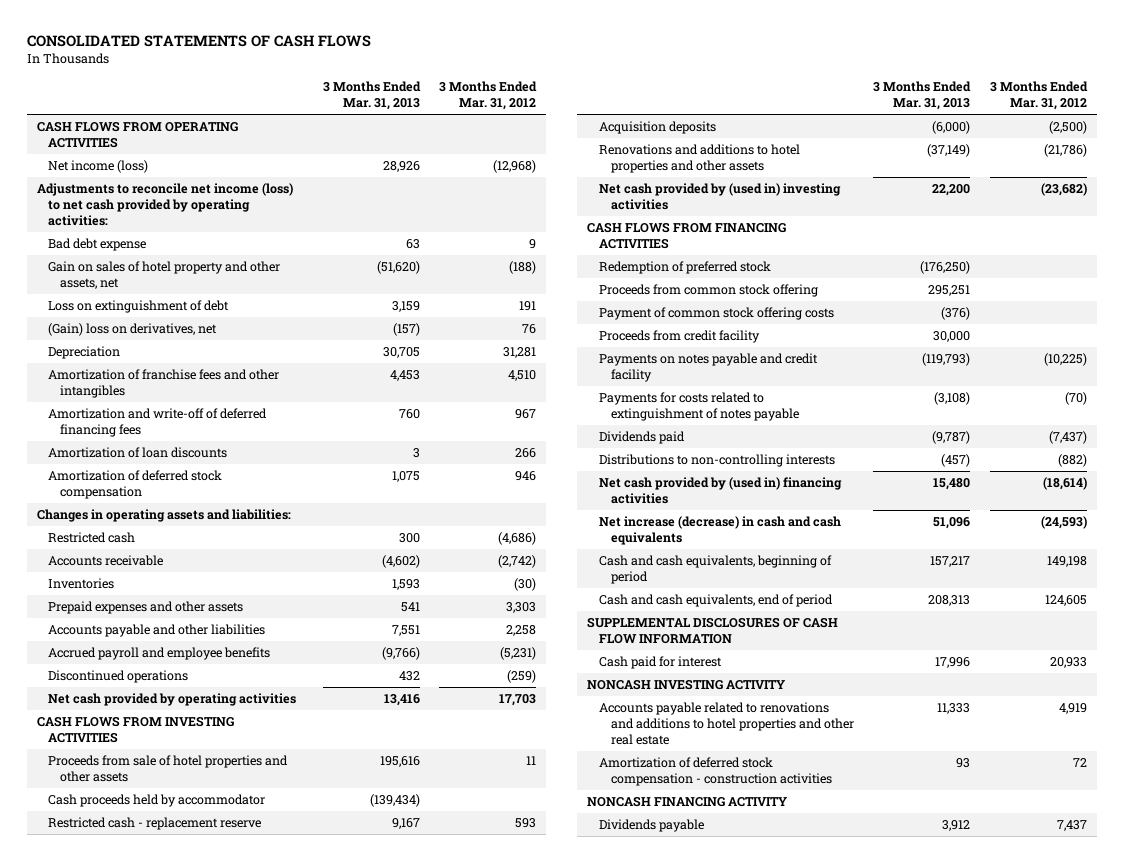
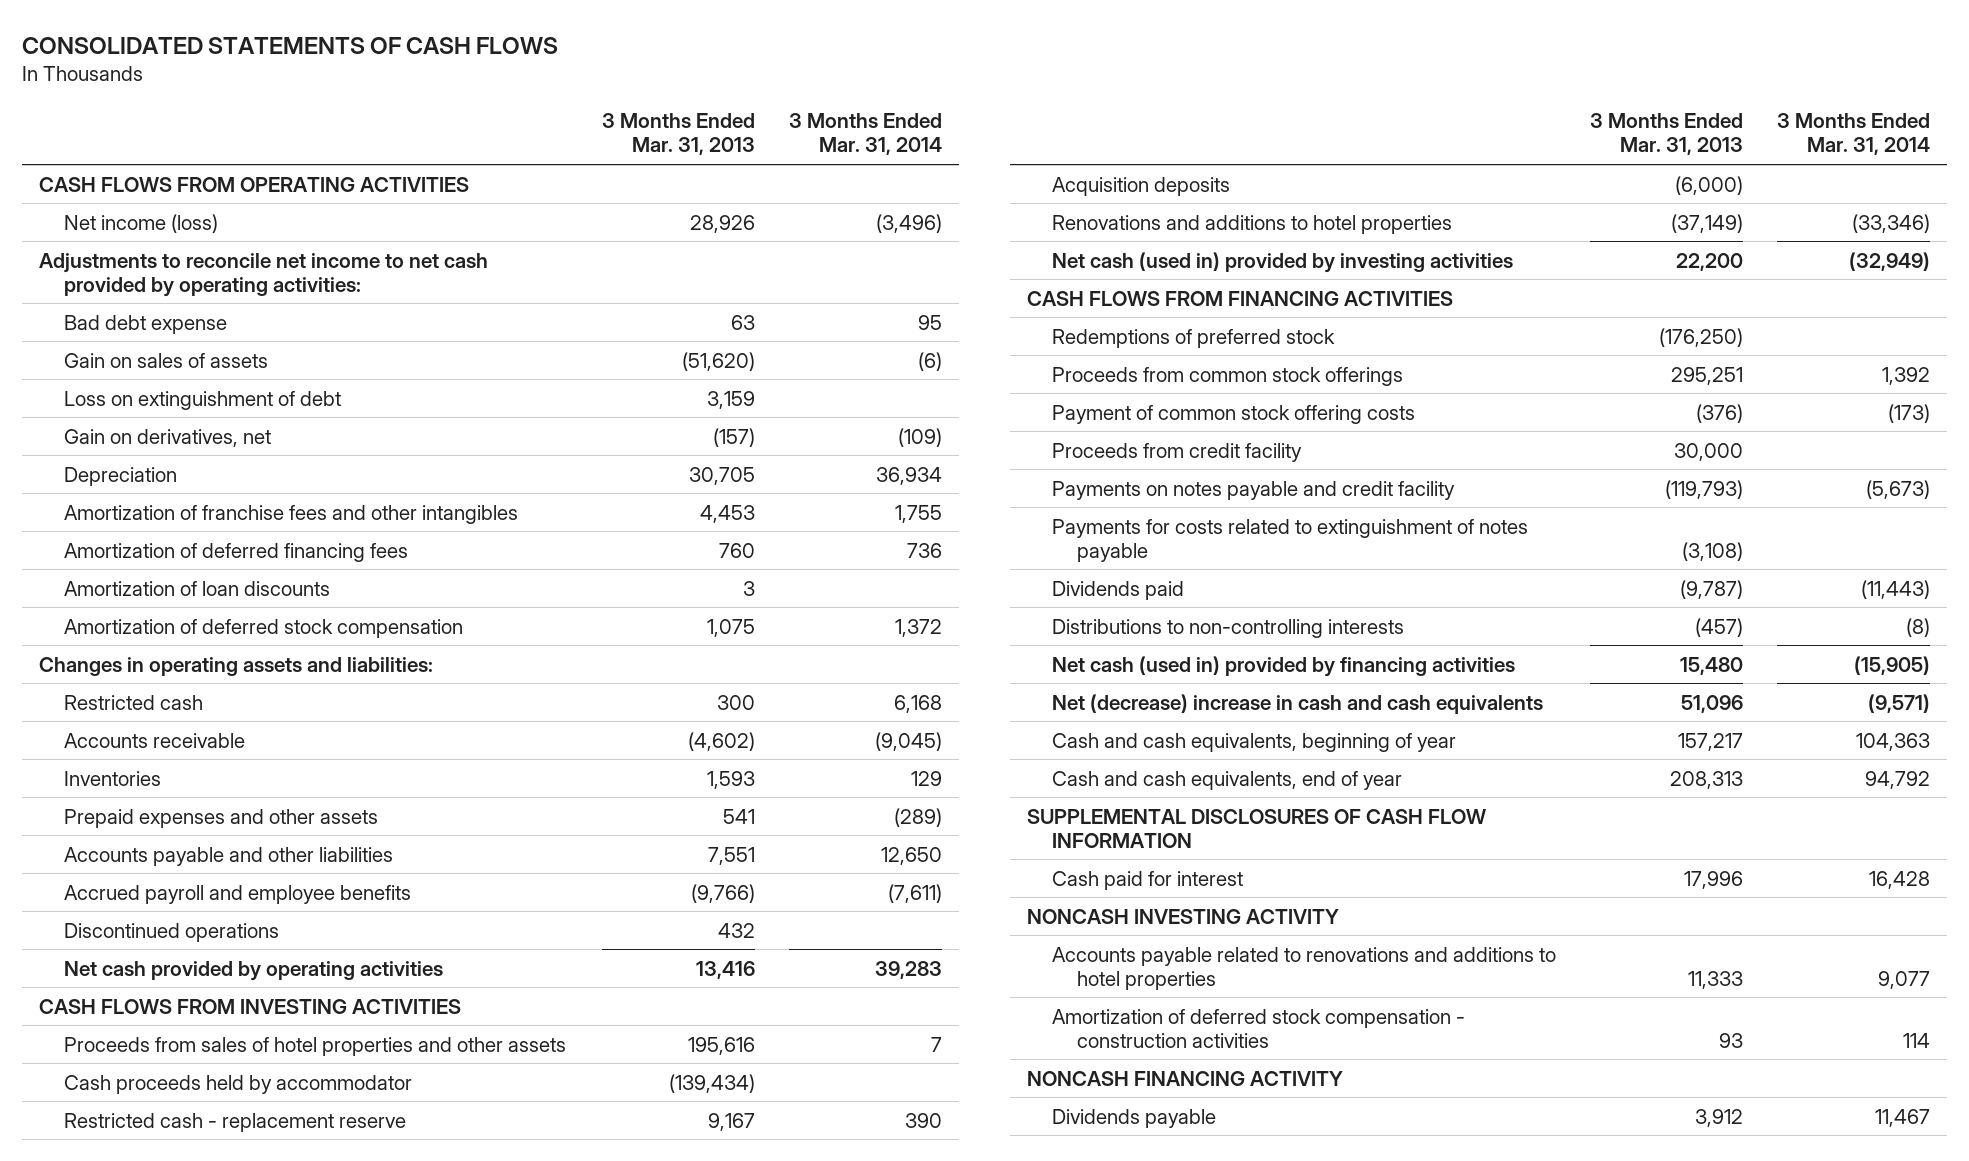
- | 3 Months Ended Mar. 31, 2013 | 3 Months Ended Mar. 31, 2012
+ | 3 Months Ended Mar. 31, 2013 | 3 Months Ended Mar. 31, 2014
- Adjustments to reconcile net income (loss) to net cash provided by operating activities:
+ Adjustments to reconcile net income to net cash provided by operating activities:
- Gain on sales of hotel property and other assets, net | (51,620) | (188)
+ Gain on sales of assets | (51,620) | (6)
- (Gain) loss on derivatives, net | (157) | 76
+ Gain on derivatives, net | (157) | (109)
- Amortization and write-off of deferred financing fees | 760 | 967
+ Amortization of deferred financing fees | 760 | 736
- Proceeds from sale of hotel properties and other assets | 195,616 | 11
+ Proceeds from sales of hotel properties and other assets | 195,616 | 7
- Renovations and additions to hotel properties and other assets | (37,149) | (21,786)
- Net cash provided by (used in) investing activities | 22,200 | (23,682)
+ Renovations and additions to hotel properties | (37,149) | (33,346)
+ Net cash (used in) provided by investing activities | 22,200 | (32,949)
- Redemption of preferred stock | (176,250) |
- Proceeds from common stock offering | 295,251 |
+ Redemptions of preferred stock | (176,250) |
+ Proceeds from common stock offerings | 295,251 | 1,392
- Net cash provided by (used in) financing activities | 15,480 | (18,614)
- Net increase (decrease) in cash and cash equivalents | 51,096 | (24,593)
- Cash and cash equivalents, beginning of period | 157,217 | 149,198
- Cash and cash equivalents, end of period | 208,313 | 124,605
+ Net cash (used in) provided by financing activities | 15,480 | (15,905)
+ Net (decrease) increase in cash and cash equivalents | 51,096 | (9,571)
+ Cash and cash equivalents, beginning of year | 157,217 | 104,363
+ Cash and cash equivalents, end of year | 208,313 | 94,792
- Accounts payable related to renovations and additions to hotel properties and other real estate | 11,333 | 4,919
+ Accounts payable related to renovations and additions to hotel properties | 11,333 | 9,077

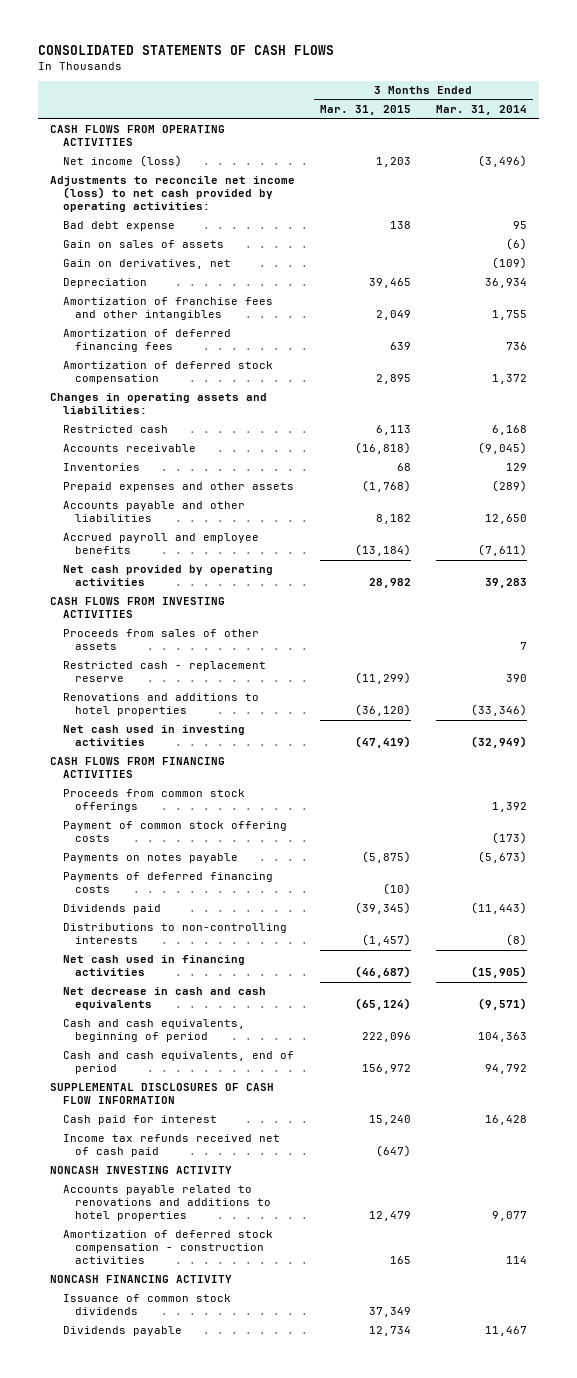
- | 3 Months Ended Mar. 31, 2013 | 3 Months Ended Mar. 31, 2014
+ | 3 Months Ended Mar. 31, 2015 | 3 Months Ended Mar. 31, 2014
- Adjustments to reconcile net income to net cash provided by operating activities:
+ Adjustments to reconcile net income (loss) to net cash provided by operating activities:
- Loss on extinguishment of debt | 3,159 |
- Amortization of loan discounts | 3 |
- Discontinued operations | 432 |
- Proceeds from sales of hotel properties and other assets | 195,616 | 7
- Cash proceeds held by accommodator | (139,434) |
+ Proceeds from sales of other assets | | 7
- Acquisition deposits | (6,000) |
- Net cash (used in) provided by investing activities | 22,200 | (32,949)
+ Net cash used in investing activities | (47,419) | (32,949)
- Redemptions of preferred stock | (176,250) |
- Proceeds from credit facility | 30,000 |
- Payments on notes payable and credit facility | (119,793) | (5,673)
- Payments for costs related to extinguishment of notes payable | (3,108) |
+ Payments on notes payable | (5,875) | (5,673)
+ Payments of deferred financing costs | (10) |
- Net cash (used in) provided by financing activities | 15,480 | (15,905)
- Net (decrease) increase in cash and cash equivalents | 51,096 | (9,571)
- Cash and cash equivalents, beginning of year | 157,217 | 104,363
- Cash and cash equivalents, end of year | 208,313 | 94,792
+ Net cash used in financing activities | (46,687) | (15,905)
+ Net decrease in cash and cash equivalents | (65,124) | (9,571)
+ Cash and cash equivalents, beginning of period | 222,096 | 104,363
+ Cash and cash equivalents, end of period | 156,972 | 94,792
+ Income tax refunds received net of cash paid | (647) |
+ Issuance of common stock dividends | 37,349 |

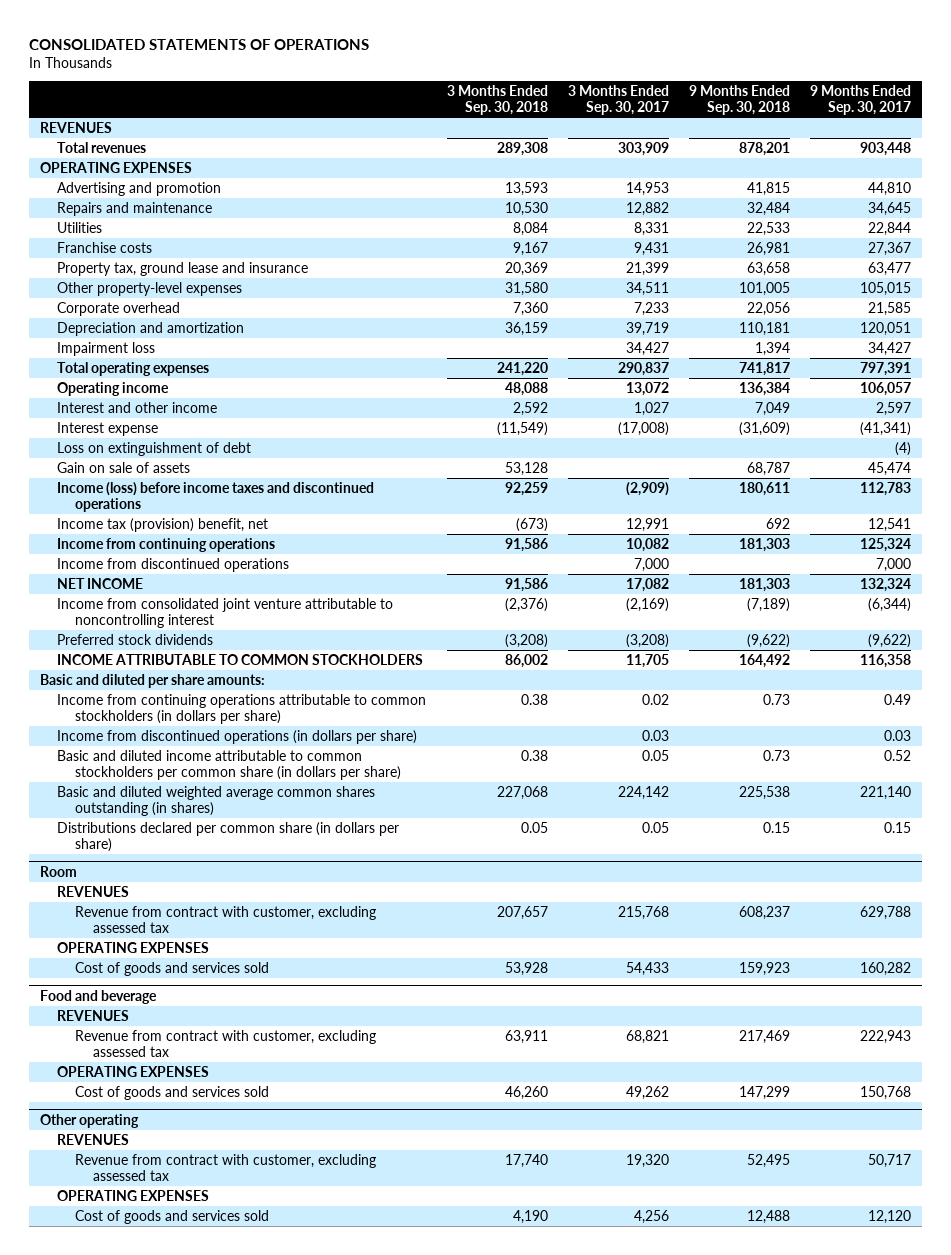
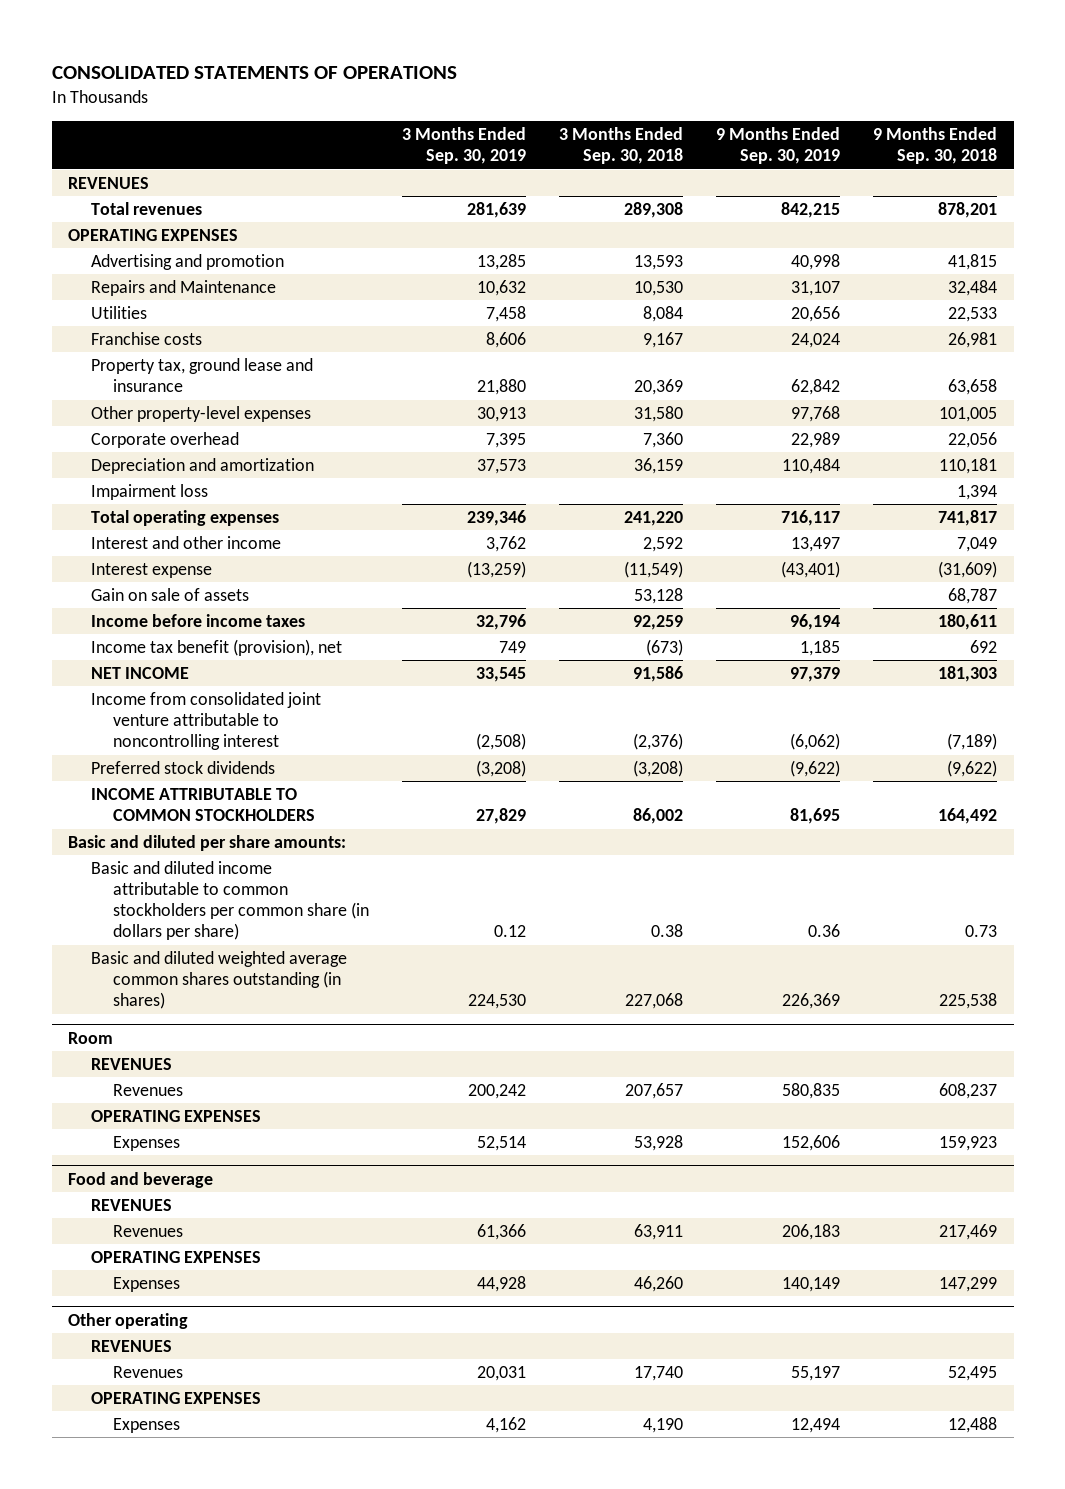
- | 3 Months Ended Sep. 30, 2018 | 3 Months Ended Sep. 30, 2017 | 9 Months Ended Sep. 30, 2018 | 9 Months Ended Sep. 30, 2017
+ | 3 Months Ended Sep. 30, 2019 | 3 Months Ended Sep. 30, 2018 | 9 Months Ended Sep. 30, 2019 | 9 Months Ended Sep. 30, 2018
- Repairs and maintenance | 10,530 | 12,882 | 32,484 | 34,645
+ Repairs and Maintenance | 10,632 | 10,530 | 31,107 | 32,484
- Operating income | 48,088 | 13,072 | 136,384 | 106,057
- Loss on extinguishment of debt | | | | (4)
- Income (loss) before income taxes and discontinued operations | 92,259 | (2,909) | 180,611 | 112,783
- Income tax (provision) benefit, net | (673) | 12,991 | 692 | 12,541
- Income from continuing operations | 91,586 | 10,082 | 181,303 | 125,324
- Income from discontinued operations | | 7,000 | | 7,000
+ Income before income taxes | 32,796 | 92,259 | 96,194 | 180,611
+ Income tax benefit (provision), net | 749 | (673) | 1,185 | 692
- Income from continuing operations attributable to common stockholders (in dollars per share) | 0.38 | 0.02 | 0.73 | 0.49
- Income from discontinued operations (in dollars per share) | | 0.03 | | 0.03
- Distributions declared per common share (in dollars per share) | 0.05 | 0.05 | 0.15 | 0.15
@ Room
- Revenue from contract with customer, excluding assessed tax | 207,657 | 215,768 | 608,237 | 629,788
+ Revenues | 200,242 | 207,657 | 580,835 | 608,237
- Cost of goods and services sold | 53,928 | 54,433 | 159,923 | 160,282
+ Expenses | 52,514 | 53,928 | 152,606 | 159,923
@ Food and beverage
- Revenue from contract with customer, excluding assessed tax | 63,911 | 68,821 | 217,469 | 222,943
+ Revenues | 61,366 | 63,911 | 206,183 | 217,469
- Cost of goods and services sold | 46,260 | 49,262 | 147,299 | 150,768
+ Expenses | 44,928 | 46,260 | 140,149 | 147,299
@ Other operating
- Revenue from contract with customer, excluding assessed tax | 17,740 | 19,320 | 52,495 | 50,717
+ Revenues | 20,031 | 17,740 | 55,197 | 52,495
- Cost of goods and services sold | 4,190 | 4,256 | 12,488 | 12,120
+ Expenses | 4,162 | 4,190 | 12,494 | 12,488

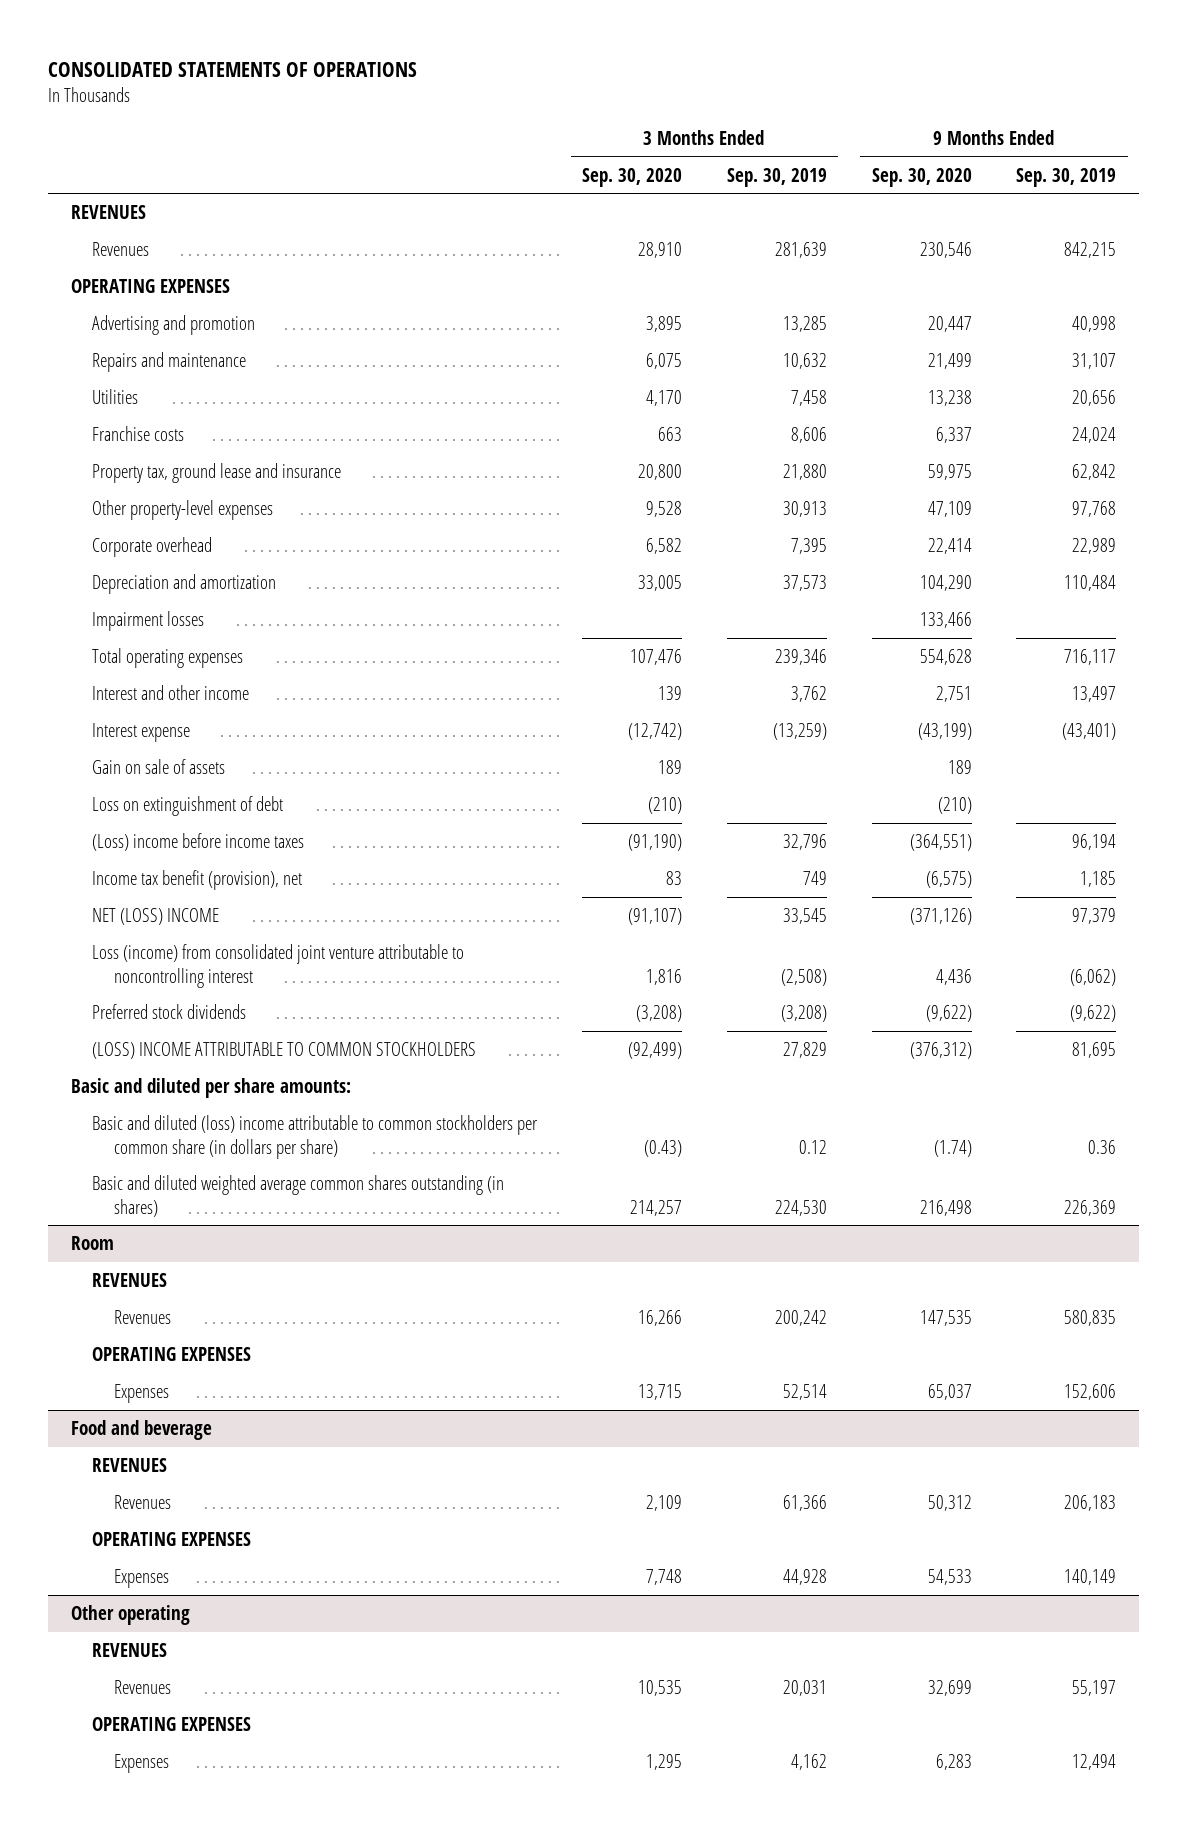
- | 3 Months Ended Sep. 30, 2019 | 3 Months Ended Sep. 30, 2018 | 9 Months Ended Sep. 30, 2019 | 9 Months Ended Sep. 30, 2018
+ | 3 Months Ended Sep. 30, 2020 | 3 Months Ended Sep. 30, 2019 | 9 Months Ended Sep. 30, 2020 | 9 Months Ended Sep. 30, 2019
- Total revenues | 281,639 | 289,308 | 842,215 | 878,201
+ Revenues | 28,910 | 281,639 | 230,546 | 842,215
- Repairs and Maintenance | 10,632 | 10,530 | 31,107 | 32,484
+ Repairs and maintenance | 6,075 | 10,632 | 21,499 | 31,107
- Impairment loss | | | | 1,394
+ Impairment losses | | | 133,466 |
- Income before income taxes | 32,796 | 92,259 | 96,194 | 180,611
+ Loss on extinguishment of debt | (210) | | (210) |
+ (Loss) income before income taxes | (91,190) | 32,796 | (364,551) | 96,194
- NET INCOME | 33,545 | 91,586 | 97,379 | 181,303
- Income from consolidated joint venture attributable to noncontrolling interest | (2,508) | (2,376) | (6,062) | (7,189)
+ NET (LOSS) INCOME | (91,107) | 33,545 | (371,126) | 97,379
+ Loss (income) from consolidated joint venture attributable to noncontrolling interest | 1,816 | (2,508) | 4,436 | (6,062)
- INCOME ATTRIBUTABLE TO COMMON STOCKHOLDERS | 27,829 | 86,002 | 81,695 | 164,492
+ (LOSS) INCOME ATTRIBUTABLE TO COMMON STOCKHOLDERS | (92,499) | 27,829 | (376,312) | 81,695
- Basic and diluted income attributable to common stockholders per common share (in dollars per share) | 0.12 | 0.38 | 0.36 | 0.73
+ Basic and diluted (loss) income attributable to common stockholders per common share (in dollars per share) | (0.43) | 0.12 | (1.74) | 0.36

